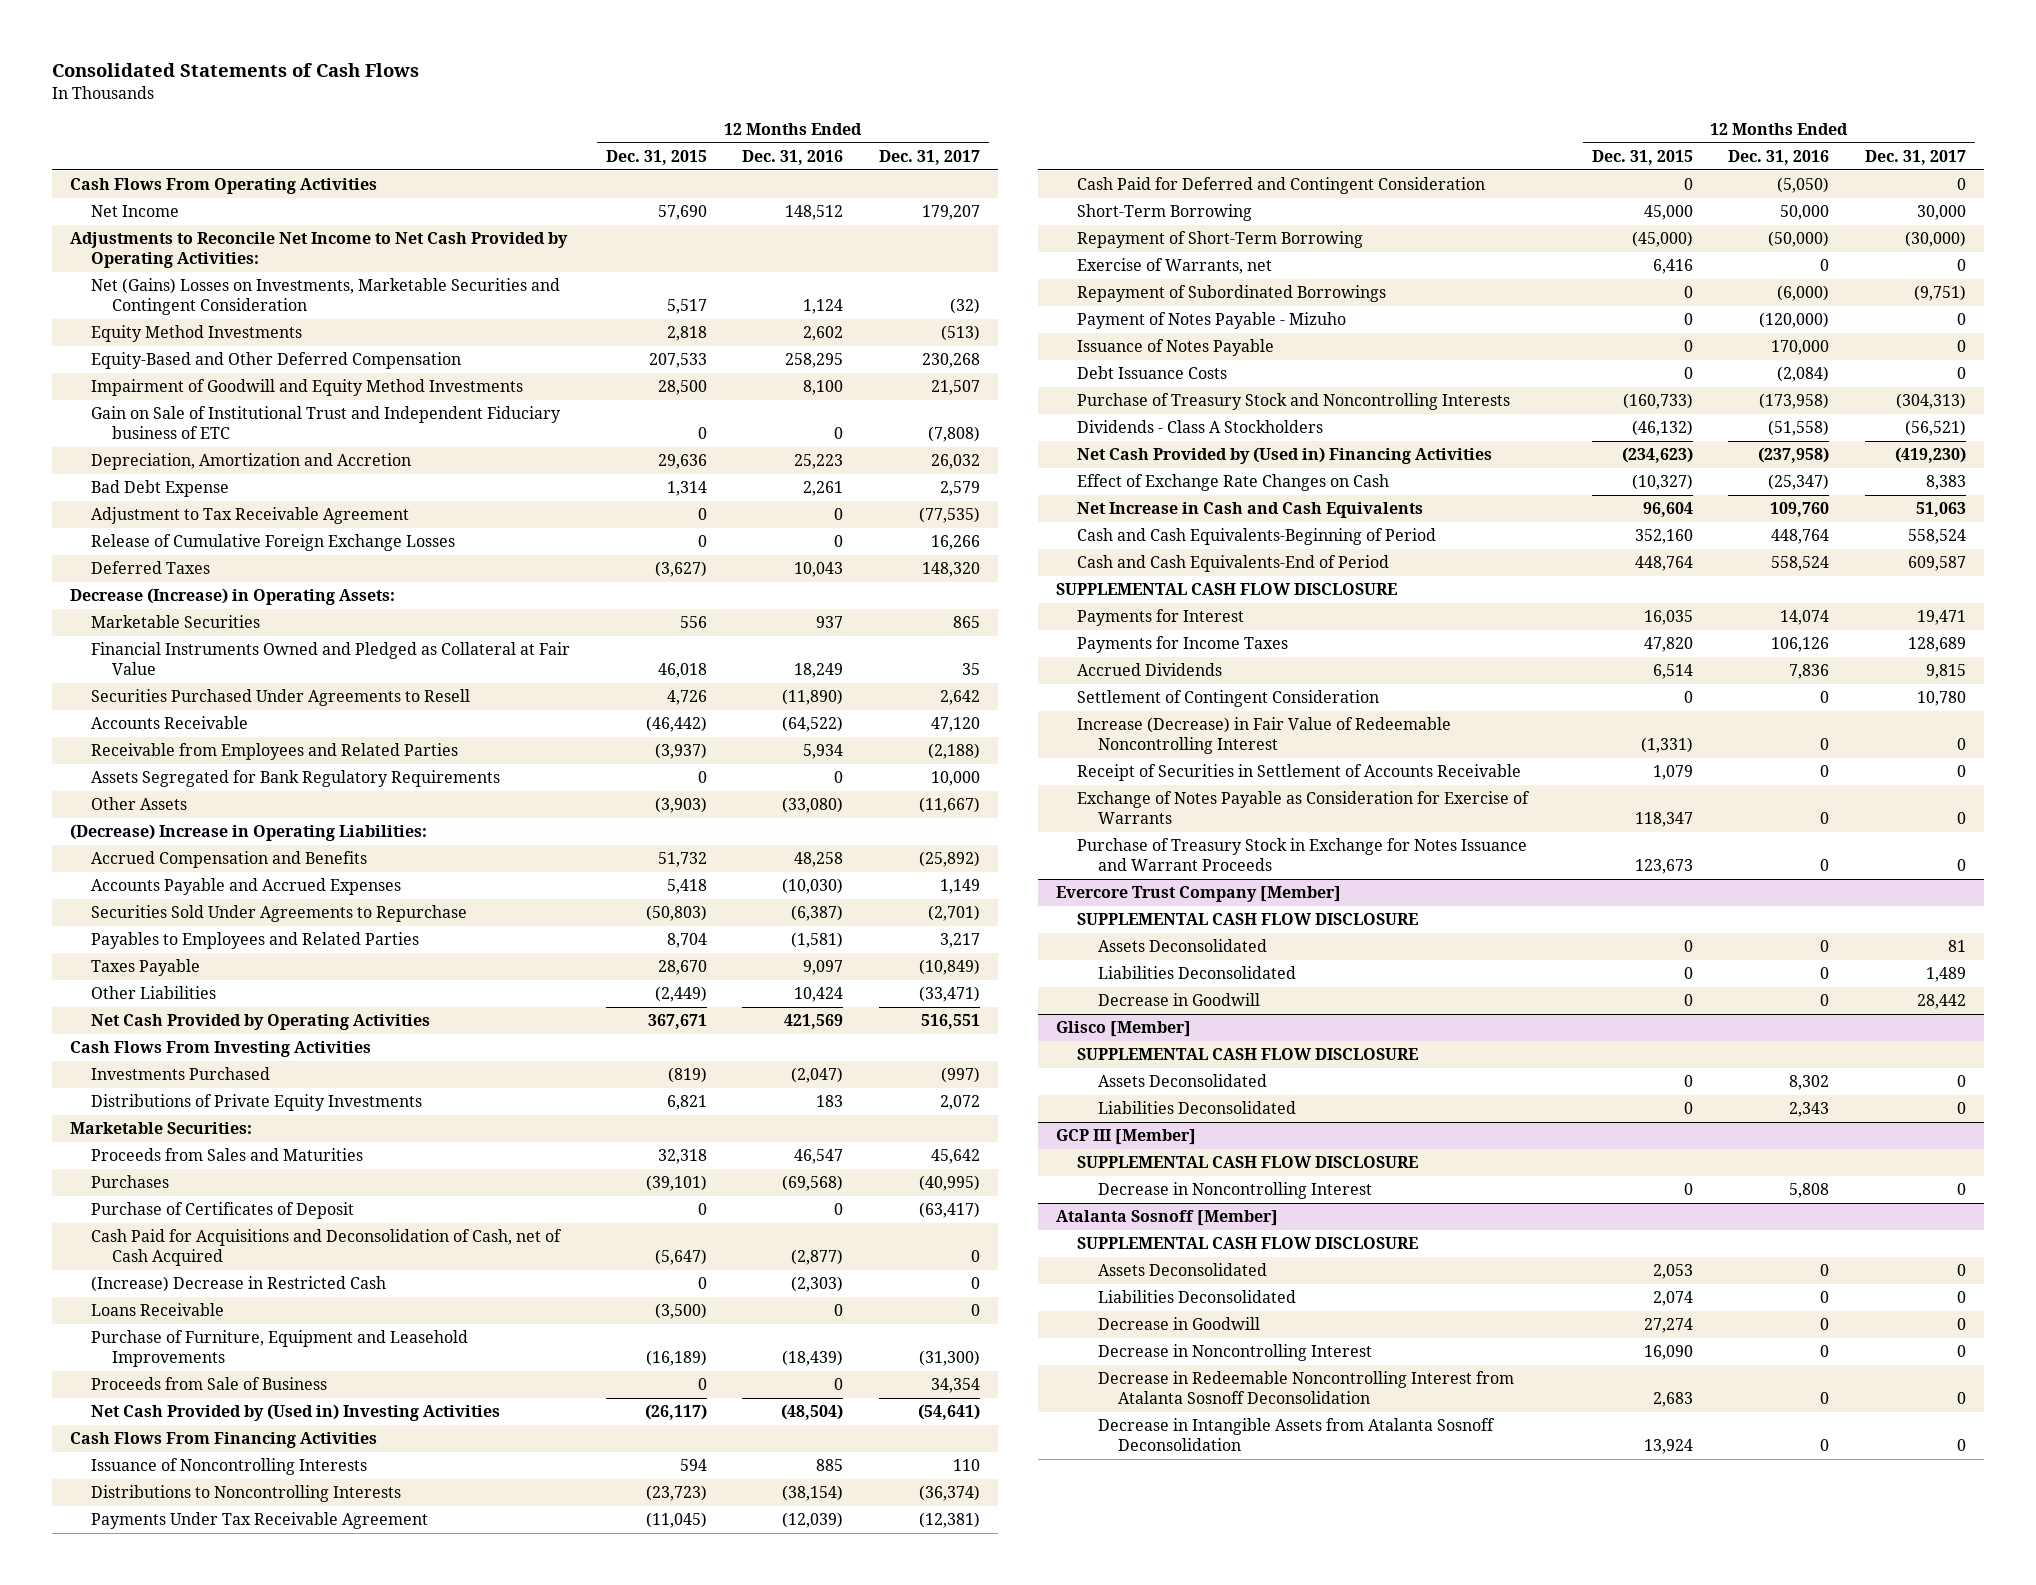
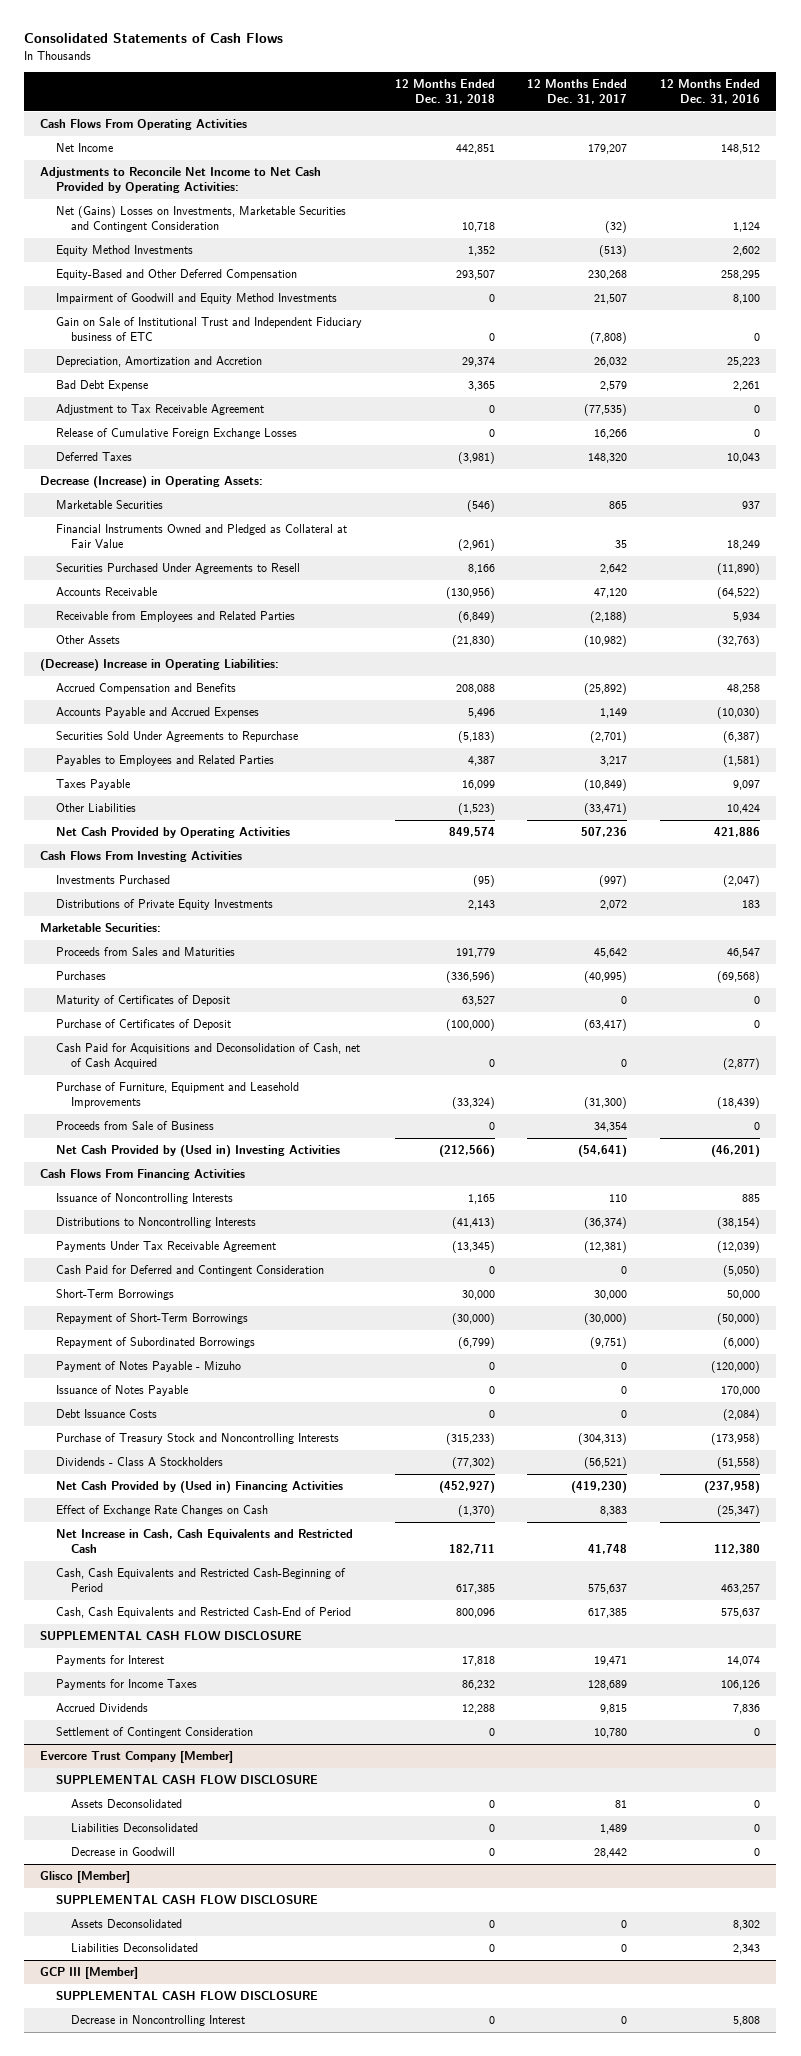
- | 12 Months Ended Dec. 31, 2015 | 12 Months Ended Dec. 31, 2016 | 12 Months Ended Dec. 31, 2017
+ | 12 Months Ended Dec. 31, 2018 | 12 Months Ended Dec. 31, 2017 | 12 Months Ended Dec. 31, 2016
- Assets Segregated for Bank Regulatory Requirements | 0 | 0 | 10,000
- Other Assets | (3,903) | (33,080) | (11,667)
+ Other Assets | (21,830) | (10,982) | (32,763)
- Net Cash Provided by Operating Activities | 367,671 | 421,569 | 516,551
+ Net Cash Provided by Operating Activities | 849,574 | 507,236 | 421,886
+ Maturity of Certificates of Deposit | 63,527 | 0 | 0
- (Increase) Decrease in Restricted Cash | 0 | (2,303) | 0
- Loans Receivable | (3,500) | 0 | 0
- Net Cash Provided by (Used in) Investing Activities | (26,117) | (48,504) | (54,641)
+ Net Cash Provided by (Used in) Investing Activities | (212,566) | (54,641) | (46,201)
- Short-Term Borrowing | 45,000 | 50,000 | 30,000
- Repayment of Short-Term Borrowing | (45,000) | (50,000) | (30,000)
- Exercise of Warrants, net | 6,416 | 0 | 0
+ Short-Term Borrowings | 30,000 | 30,000 | 50,000
+ Repayment of Short-Term Borrowings | (30,000) | (30,000) | (50,000)
- Net Increase in Cash and Cash Equivalents | 96,604 | 109,760 | 51,063
- Cash and Cash Equivalents-Beginning of Period | 352,160 | 448,764 | 558,524
- Cash and Cash Equivalents-End of Period | 448,764 | 558,524 | 609,587
+ Net Increase in Cash, Cash Equivalents and Restricted Cash | 182,711 | 41,748 | 112,380
+ Cash, Cash Equivalents and Restricted Cash-Beginning of Period | 617,385 | 575,637 | 463,257
+ Cash, Cash Equivalents and Restricted Cash-End of Period | 800,096 | 617,385 | 575,637
- Increase (Decrease) in Fair Value of Redeemable Noncontrolling Interest | (1,331) | 0 | 0
- Receipt of Securities in Settlement of Accounts Receivable | 1,079 | 0 | 0
- Exchange of Notes Payable as Consideration for Exercise of Warrants | 118,347 | 0 | 0
- Purchase of Treasury Stock in Exchange for Notes Issuance and Warrant Proceeds | 123,673 | 0 | 0
- Atalanta Sosnoff [Member]
- SUPPLEMENTAL CASH FLOW DISCLOSURE
- Assets Deconsolidated | 2,053 | 0 | 0
- Liabilities Deconsolidated | 2,074 | 0 | 0
- Decrease in Goodwill | 27,274 | 0 | 0
- Decrease in Noncontrolling Interest | 16,090 | 0 | 0
- Decrease in Redeemable Noncontrolling Interest from Atalanta Sosnoff Deconsolidation | 2,683 | 0 | 0
- Decrease in Intangible Assets from Atalanta Sosnoff Deconsolidation | 13,924 | 0 | 0

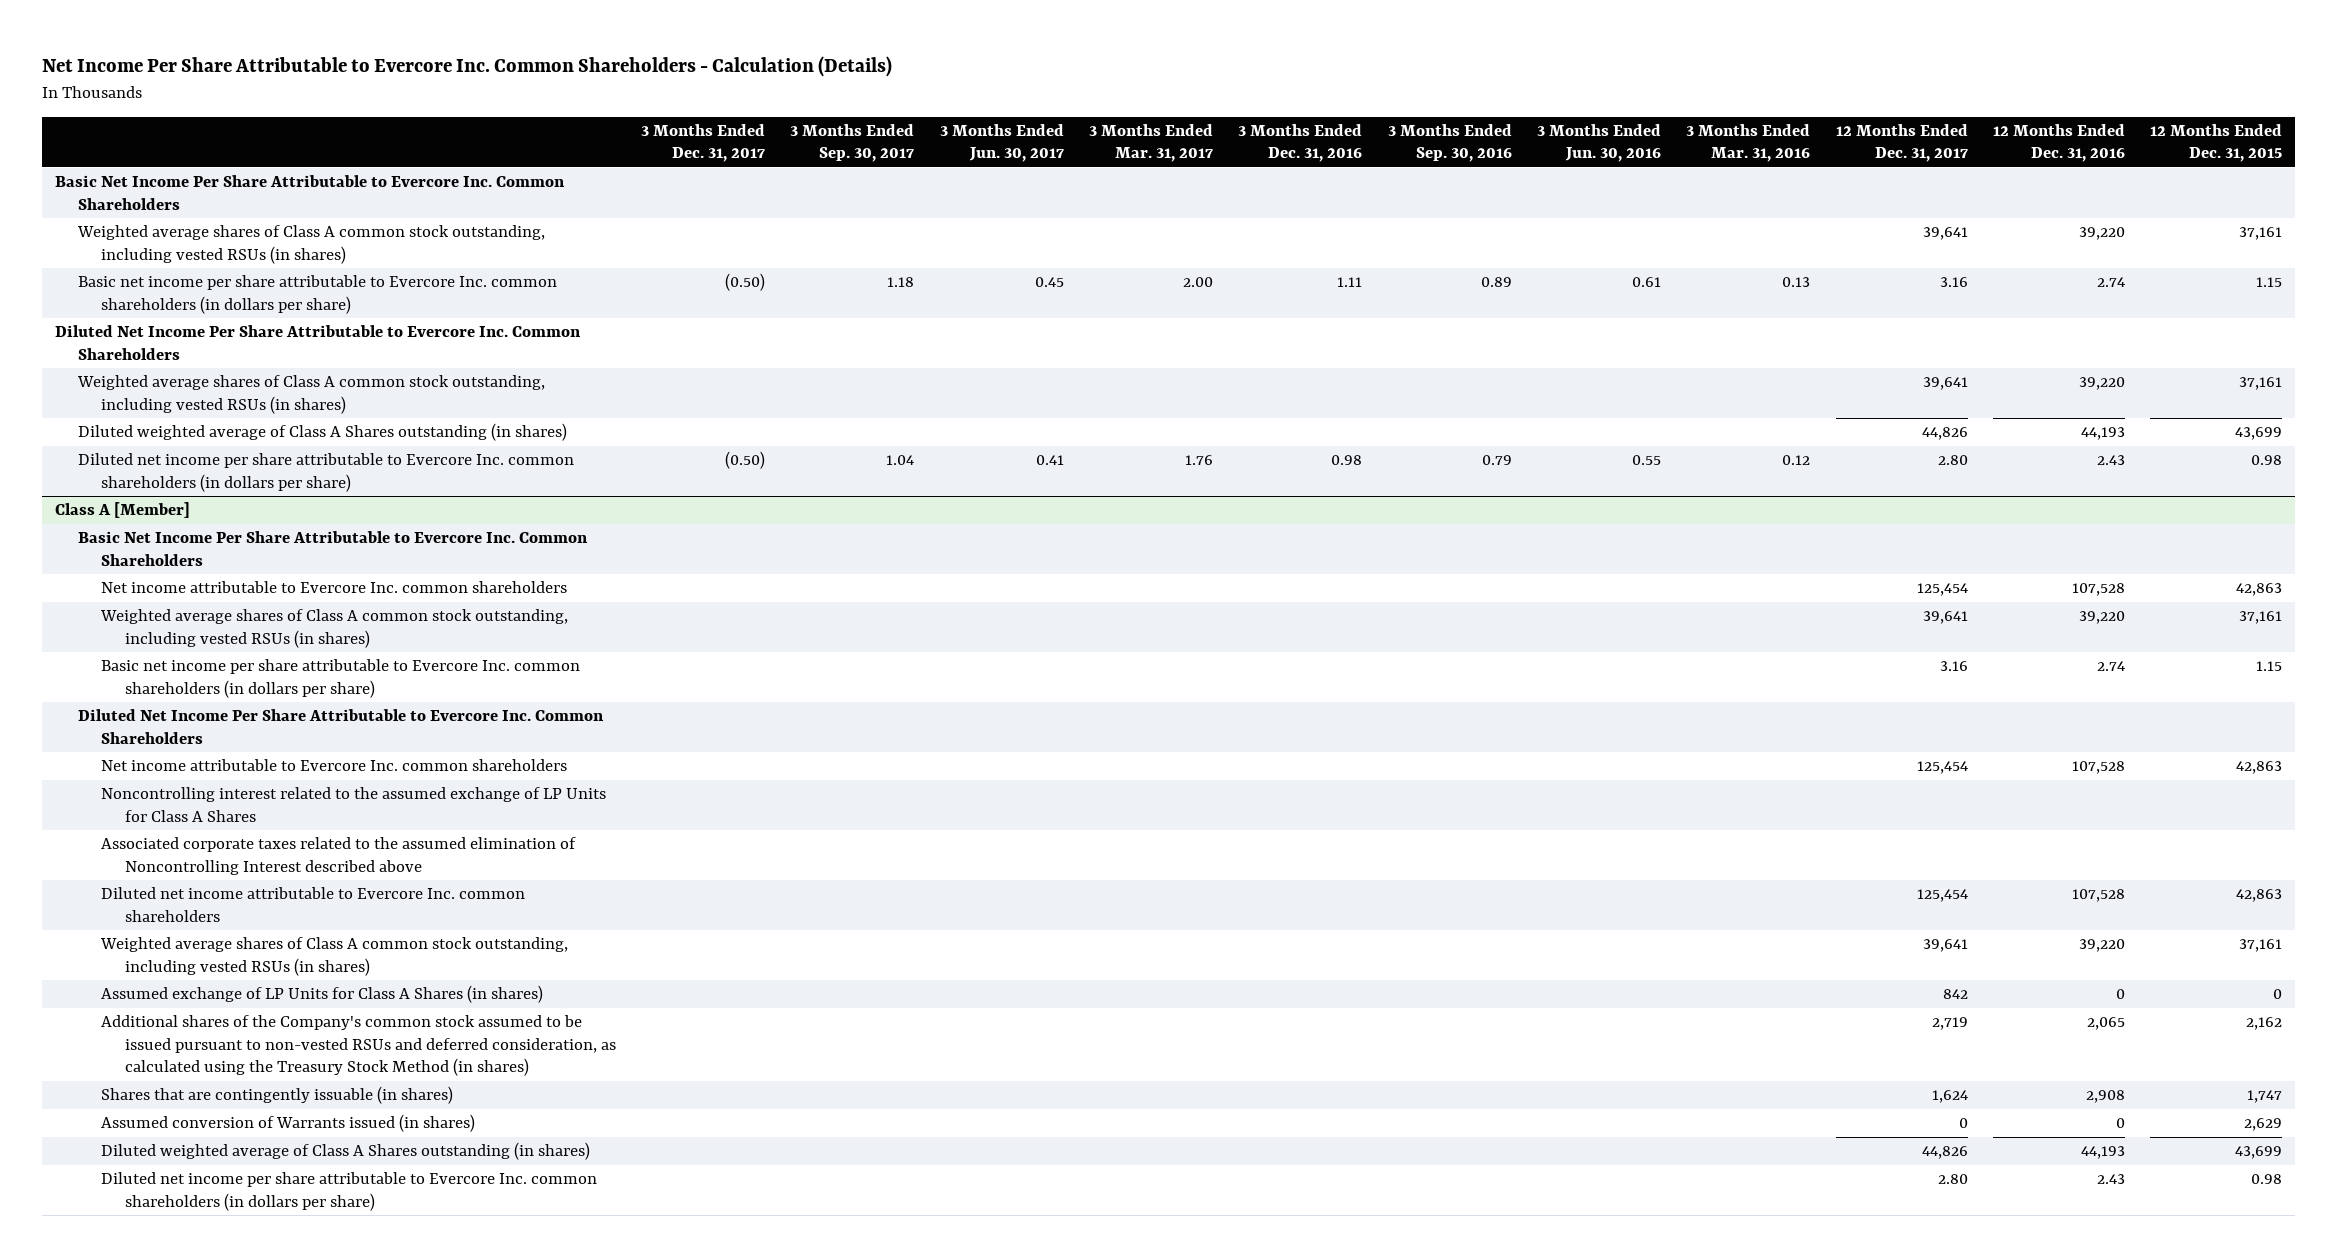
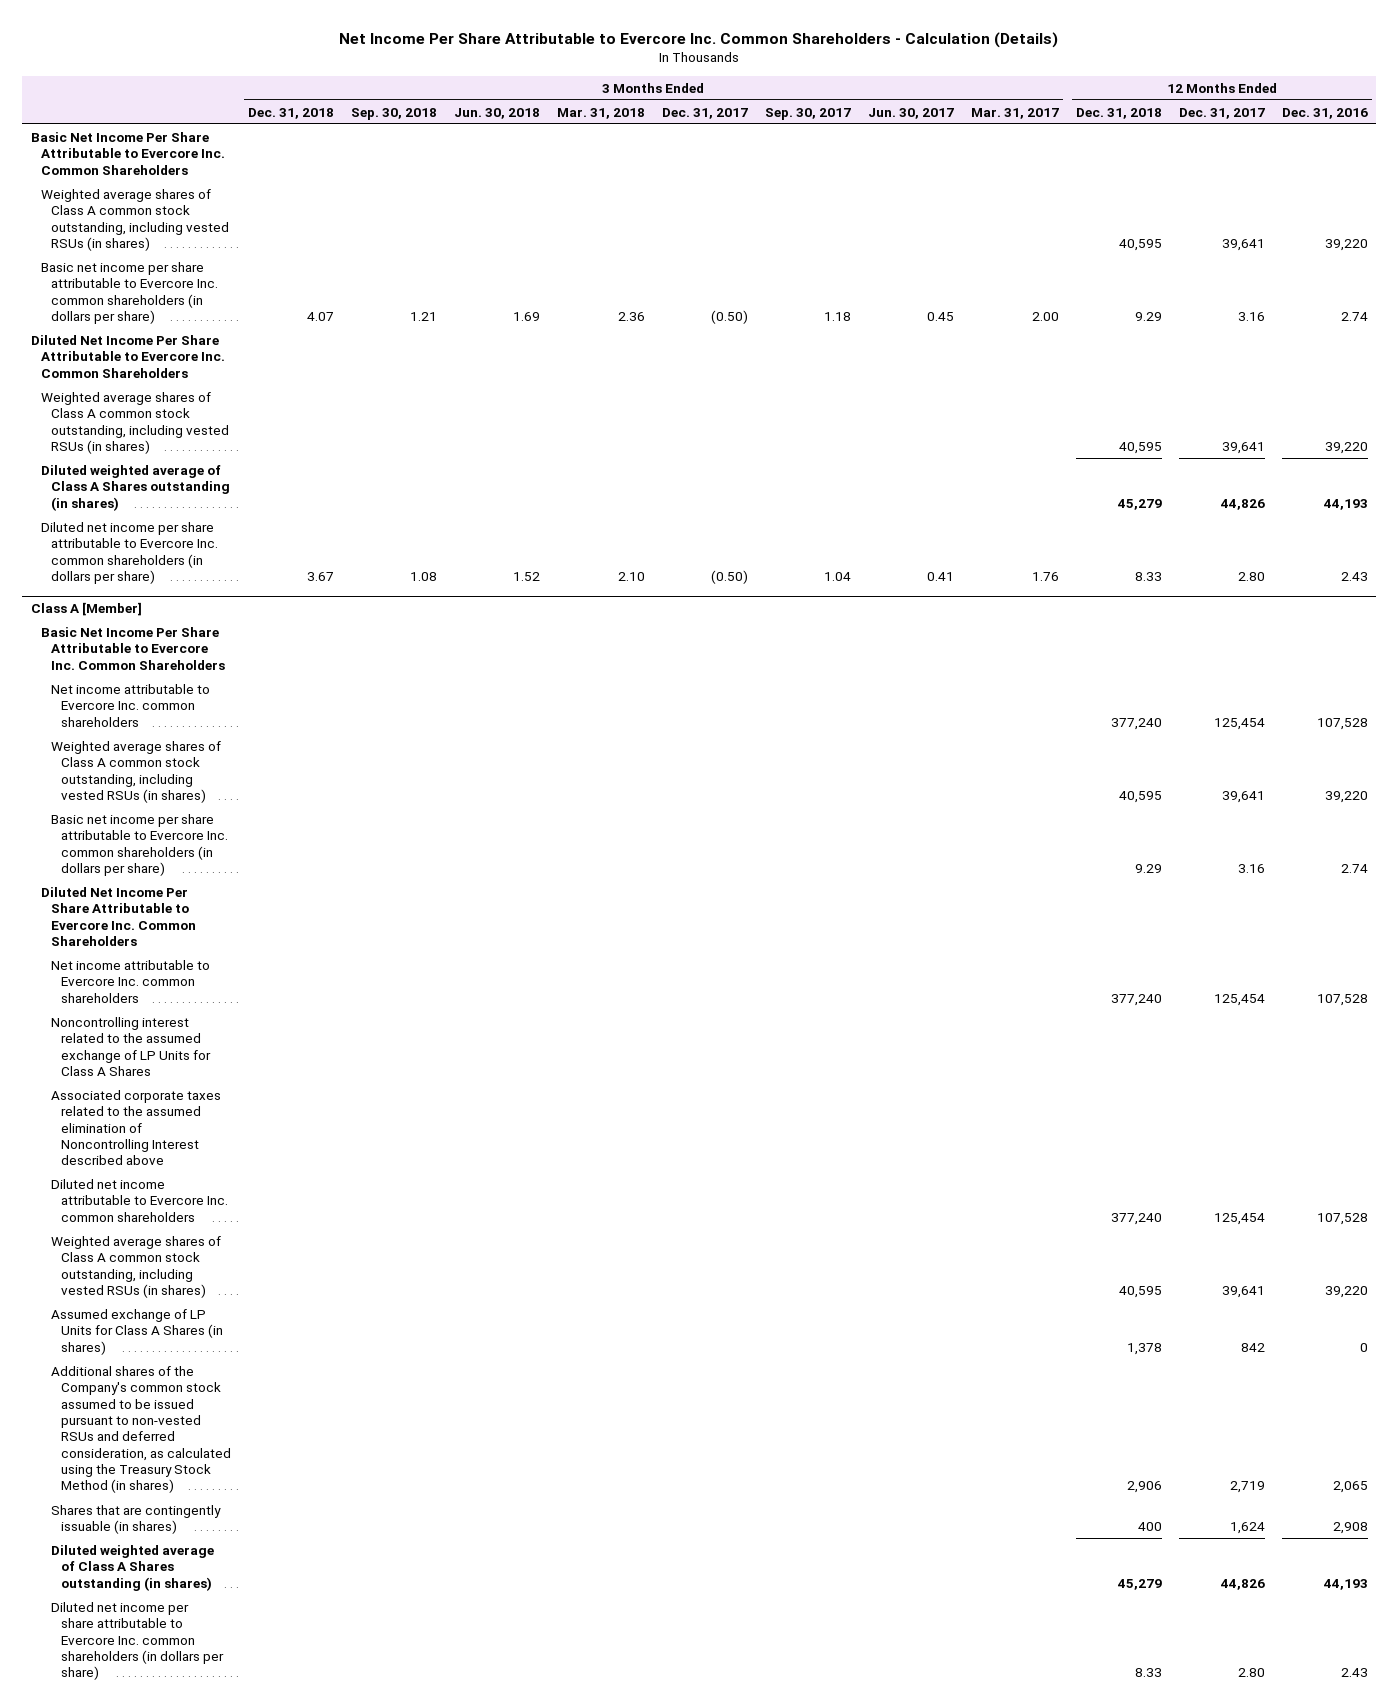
- | 3 Months Ended Dec. 31, 2017 | 3 Months Ended Sep. 30, 2017 | 3 Months Ended Jun. 30, 2017 | 3 Months Ended Mar. 31, 2017 | 3 Months Ended Dec. 31, 2016 | 3 Months Ended Sep. 30, 2016 | 3 Months Ended Jun. 30, 2016 | 3 Months Ended Mar. 31, 2016 | 12 Months Ended Dec. 31, 2017 | 12 Months Ended Dec. 31, 2016 | 12 Months Ended Dec. 31, 2015
+ | 3 Months Ended Dec. 31, 2018 | 3 Months Ended Sep. 30, 2018 | 3 Months Ended Jun. 30, 2018 | 3 Months Ended Mar. 31, 2018 | 3 Months Ended Dec. 31, 2017 | 3 Months Ended Sep. 30, 2017 | 3 Months Ended Jun. 30, 2017 | 3 Months Ended Mar. 31, 2017 | 12 Months Ended Dec. 31, 2018 | 12 Months Ended Dec. 31, 2017 | 12 Months Ended Dec. 31, 2016
@ Class A [Member]
- Assumed conversion of Warrants issued (in shares) | | | | | | | | | 0 | 0 | 2,629

